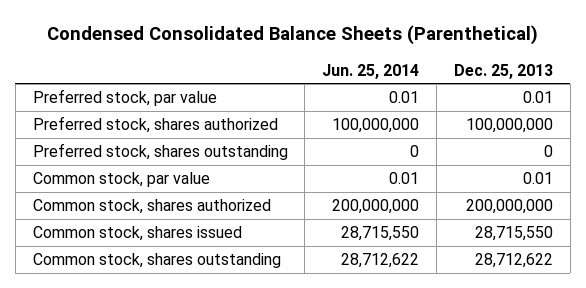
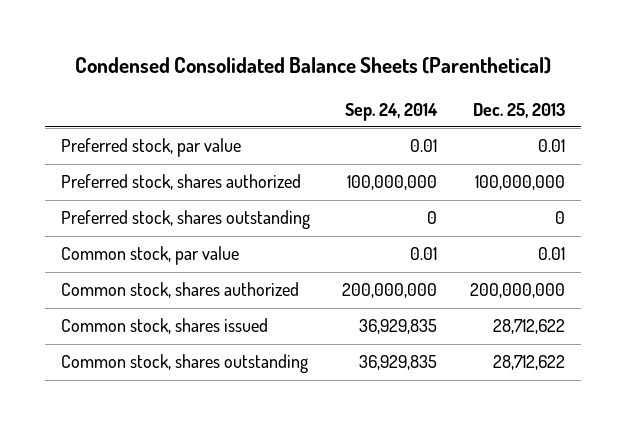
- | Jun. 25, 2014 | Dec. 25, 2013
+ | Sep. 24, 2014 | Dec. 25, 2013
- Common stock, shares issued | 28,715,550 | 28,715,550
+ Common stock, shares issued | 36,929,835 | 28,712,622

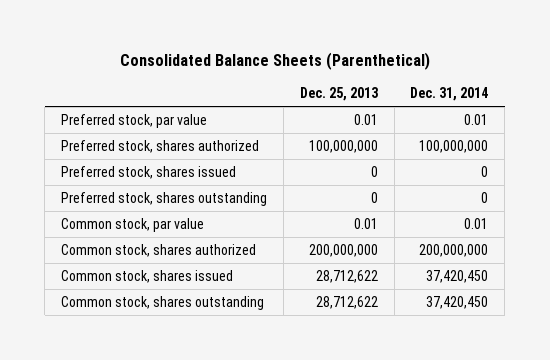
- Condensed Consolidated Balance Sheets (Parenthetical)
+ Consolidated Balance Sheets (Parenthetical)
- | Sep. 24, 2014 | Dec. 25, 2013
+ | Dec. 25, 2013 | Dec. 31, 2014
+ Preferred stock, shares issued | 0 | 0

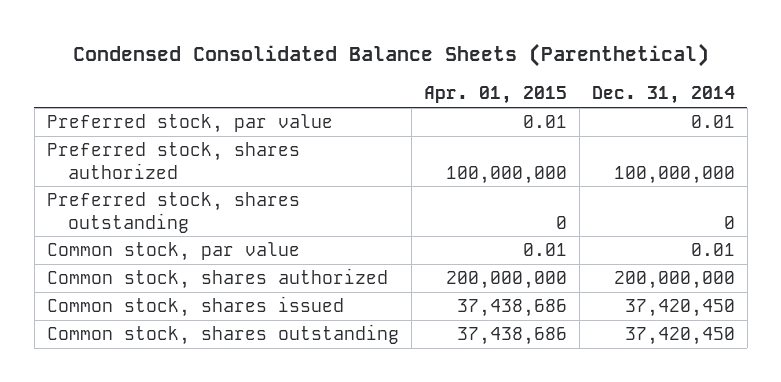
- Consolidated Balance Sheets (Parenthetical)
+ Condensed Consolidated Balance Sheets (Parenthetical)
- | Dec. 25, 2013 | Dec. 31, 2014
+ | Apr. 01, 2015 | Dec. 31, 2014
- Preferred stock, shares issued | 0 | 0

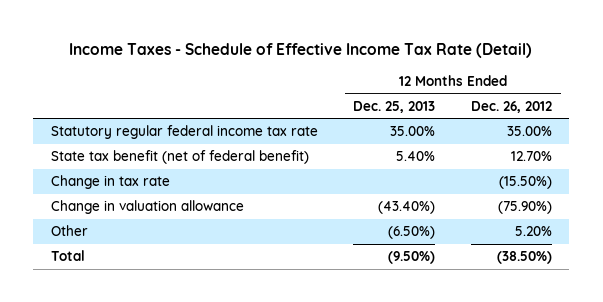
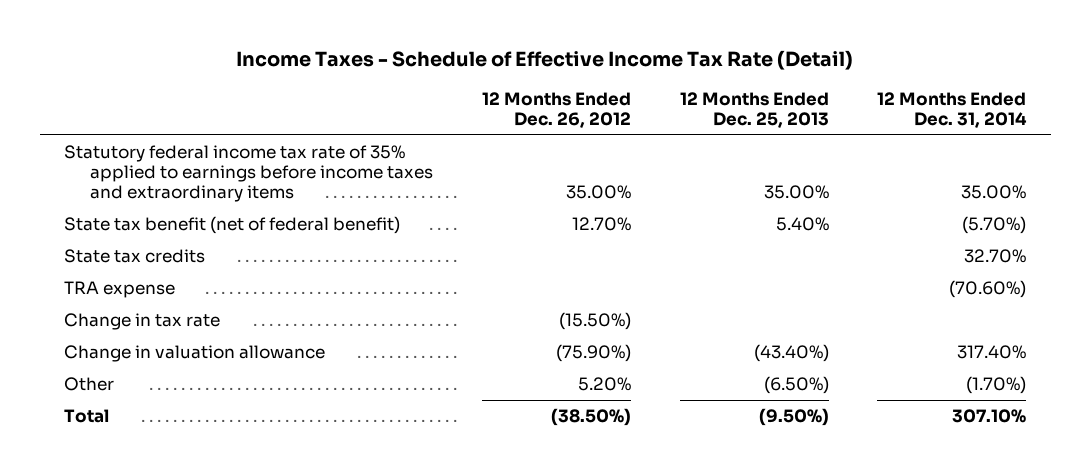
- | 12 Months Ended Dec. 25, 2013 | 12 Months Ended Dec. 26, 2012
+ | 12 Months Ended Dec. 26, 2012 | 12 Months Ended Dec. 25, 2013 | 12 Months Ended Dec. 31, 2014
- Statutory regular federal income tax rate | 35.00% | 35.00%
+ Statutory federal income tax rate of 35% applied to earnings before income taxes and extraordinary items | 35.00% | 35.00% | 35.00%
+ State tax credits | | | 32.70%
+ TRA expense | | | (70.60%)

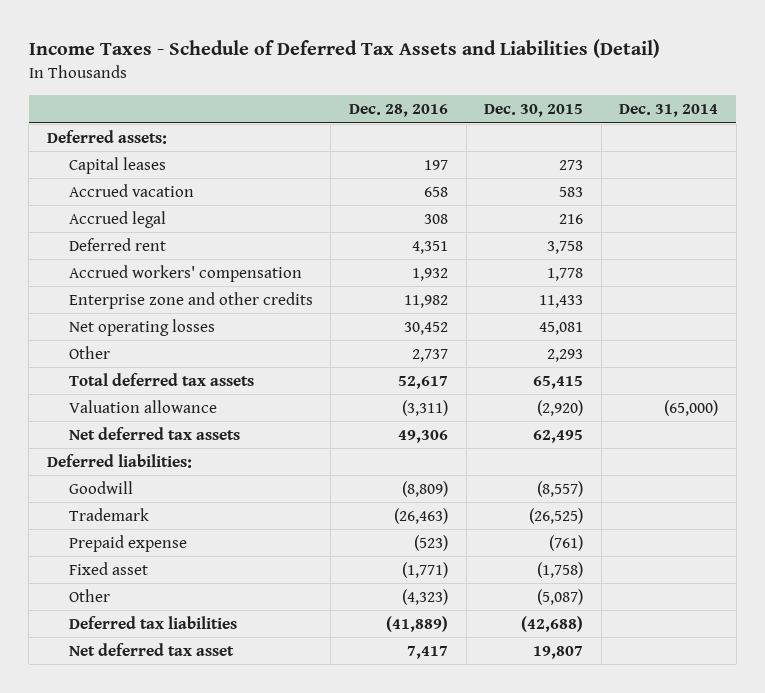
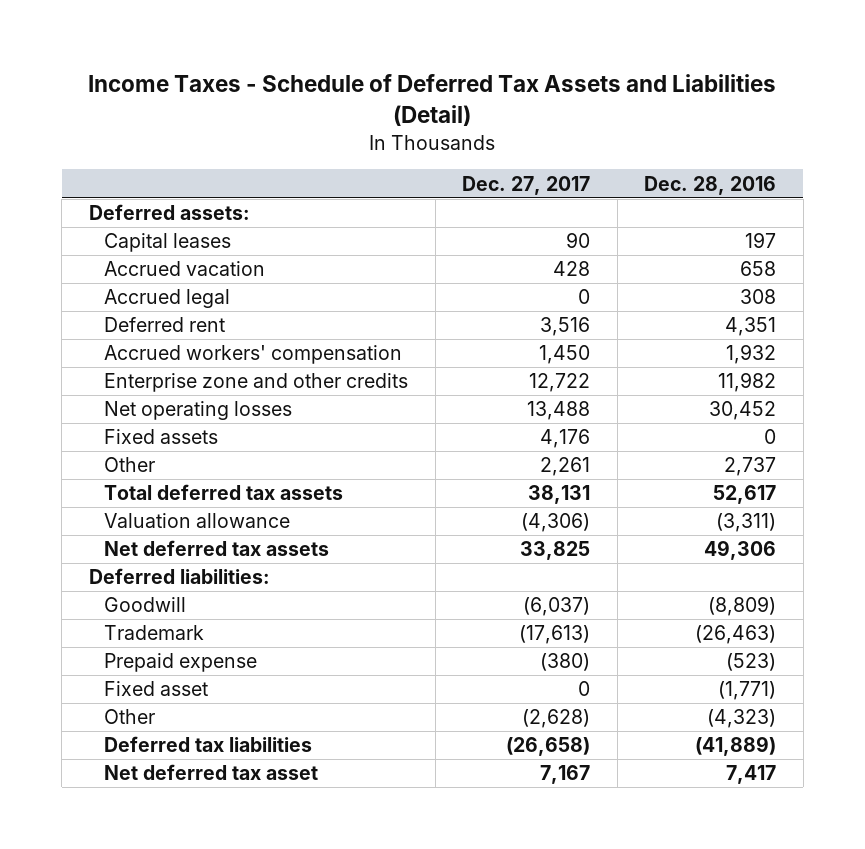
- | Dec. 28, 2016 | Dec. 30, 2015 | Dec. 31, 2014
+ | Dec. 27, 2017 | Dec. 28, 2016
+ Fixed assets | 4,176 | 0

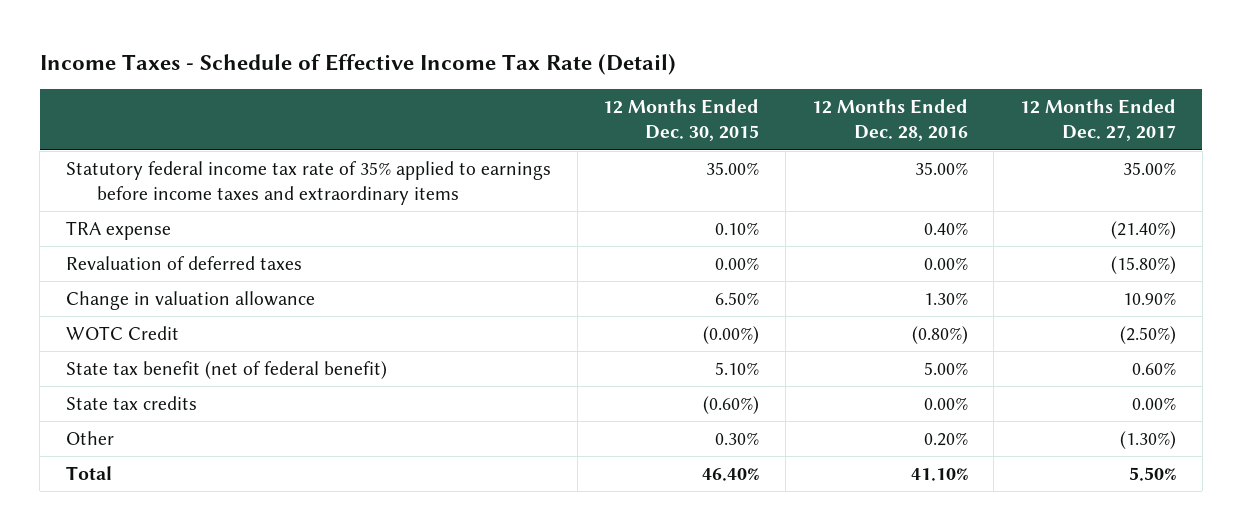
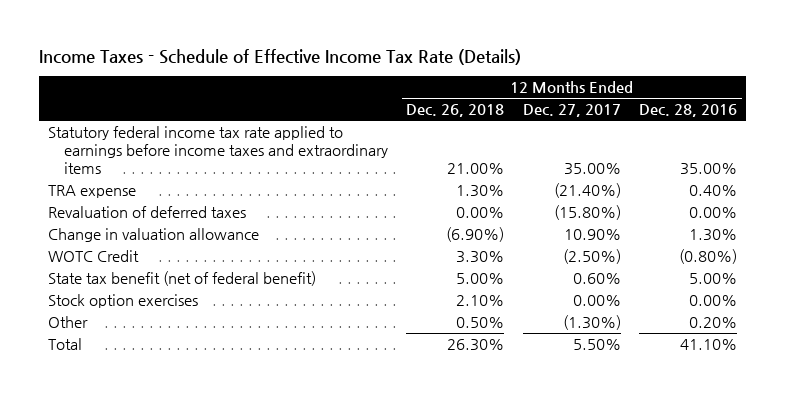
- Income Taxes - Schedule of Effective Income Tax Rate (Detail)
+ Income Taxes - Schedule of Effective Income Tax Rate (Details)
- | 12 Months Ended Dec. 30, 2015 | 12 Months Ended Dec. 28, 2016 | 12 Months Ended Dec. 27, 2017
+ | 12 Months Ended Dec. 26, 2018 | 12 Months Ended Dec. 27, 2017 | 12 Months Ended Dec. 28, 2016
- Statutory federal income tax rate of 35% applied to earnings before income taxes and extraordinary items | 35.00% | 35.00% | 35.00%
+ Statutory federal income tax rate applied to earnings before income taxes and extraordinary items | 21.00% | 35.00% | 35.00%
- State tax credits | (0.60%) | 0.00% | 0.00%
+ Stock option exercises | 2.10% | 0.00% | 0.00%

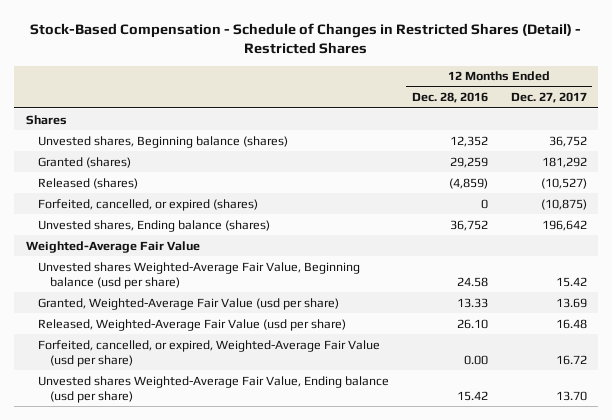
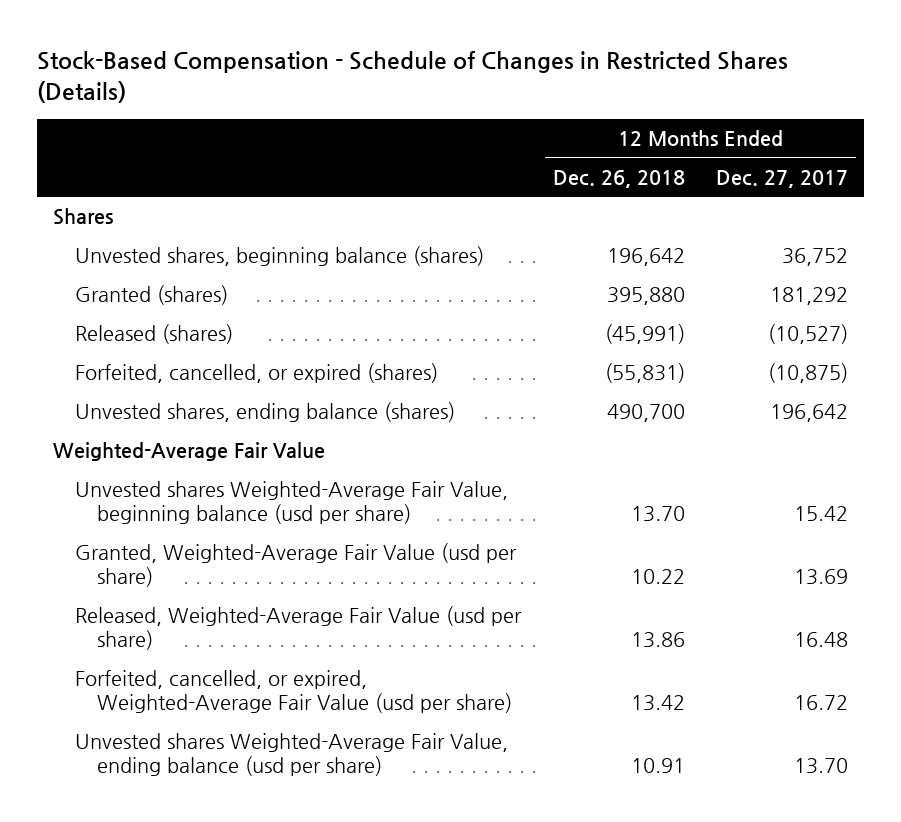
- Stock-Based Compensation - Schedule of Changes in Restricted Shares (Detail) - Restricted Shares
+ Stock-Based Compensation - Schedule of Changes in Restricted Shares (Details)
- | 12 Months Ended Dec. 28, 2016 | 12 Months Ended Dec. 27, 2017
+ | 12 Months Ended Dec. 26, 2018 | 12 Months Ended Dec. 27, 2017
- Unvested shares, Beginning balance (shares) | 12,352 | 36,752
+ Unvested shares, beginning balance (shares) | 196,642 | 36,752
- Unvested shares, Ending balance (shares) | 36,752 | 196,642
+ Unvested shares, ending balance (shares) | 490,700 | 196,642
- Unvested shares Weighted-Average Fair Value, Beginning balance (usd per share) | 24.58 | 15.42
+ Unvested shares Weighted-Average Fair Value, beginning balance (usd per share) | 13.70 | 15.42
- Unvested shares Weighted-Average Fair Value, Ending balance (usd per share) | 15.42 | 13.70
+ Unvested shares Weighted-Average Fair Value, ending balance (usd per share) | 10.91 | 13.70

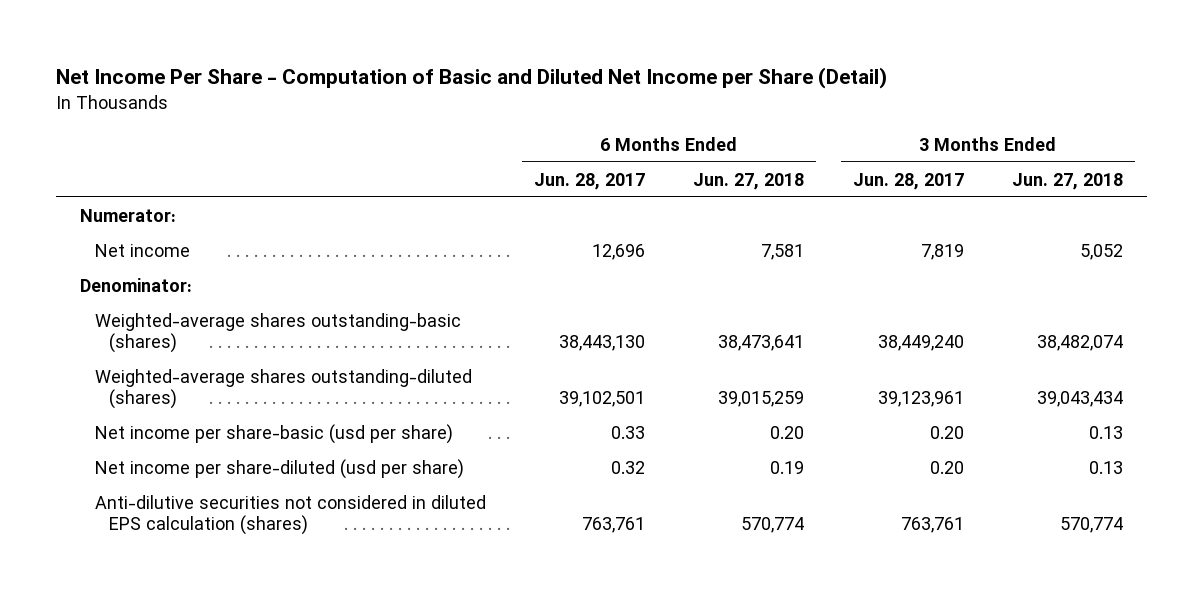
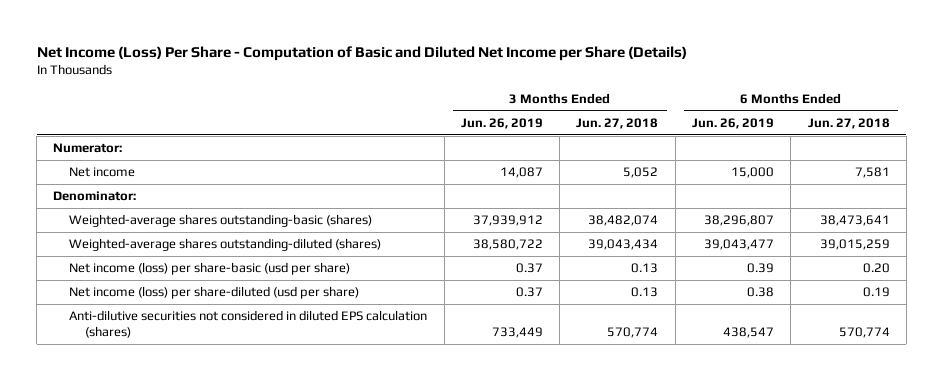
- Net Income Per Share - Computation of Basic and Diluted Net Income per Share (Detail)
+ Net Income (Loss) Per Share - Computation of Basic and Diluted Net Income per Share (Details)
- | 6 Months Ended Jun. 28, 2017 | 6 Months Ended Jun. 27, 2018 | 3 Months Ended Jun. 28, 2017 | 3 Months Ended Jun. 27, 2018
+ | 3 Months Ended Jun. 26, 2019 | 3 Months Ended Jun. 27, 2018 | 6 Months Ended Jun. 26, 2019 | 6 Months Ended Jun. 27, 2018
- Net income per share-basic (usd per share) | 0.33 | 0.20 | 0.20 | 0.13
- Net income per share-diluted (usd per share) | 0.32 | 0.19 | 0.20 | 0.13
+ Net income (loss) per share-basic (usd per share) | 0.37 | 0.13 | 0.39 | 0.20
+ Net income (loss) per share-diluted (usd per share) | 0.37 | 0.13 | 0.38 | 0.19

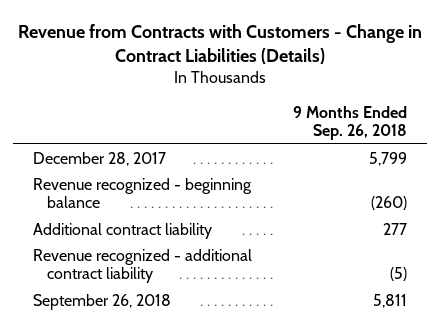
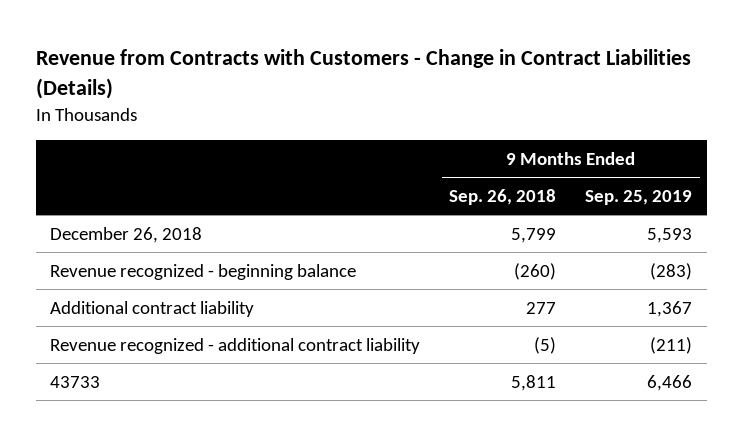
- | 9 Months Ended Sep. 26, 2018
+ | 9 Months Ended Sep. 26, 2018 | 9 Months Ended Sep. 25, 2019
- December 28, 2017 | 5,799
+ December 26, 2018 | 5,799 | 5,593
- September 26, 2018 | 5,811
+ 43733 | 5,811 | 6,466

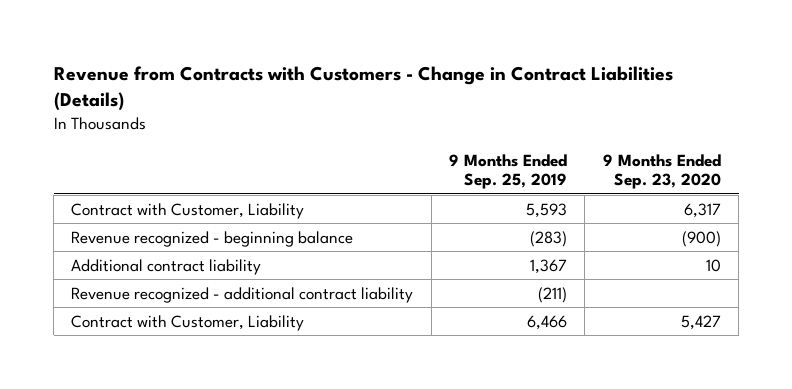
- | 9 Months Ended Sep. 26, 2018 | 9 Months Ended Sep. 25, 2019
+ | 9 Months Ended Sep. 25, 2019 | 9 Months Ended Sep. 23, 2020
- December 26, 2018 | 5,799 | 5,593
+ Contract with Customer, Liability | 5,593 | 6,317
- 43733 | 5,811 | 6,466
+ Contract with Customer, Liability | 6,466 | 5,427

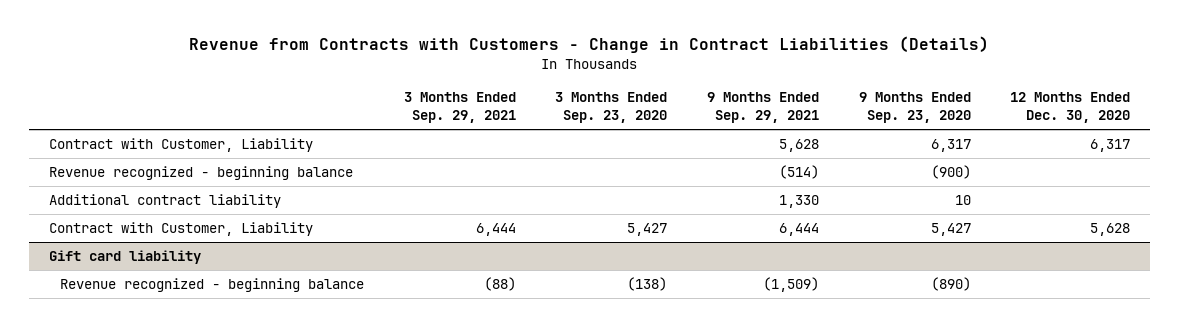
- | 9 Months Ended Sep. 25, 2019 | 9 Months Ended Sep. 23, 2020
+ | 3 Months Ended Sep. 29, 2021 | 3 Months Ended Sep. 23, 2020 | 9 Months Ended Sep. 29, 2021 | 9 Months Ended Sep. 23, 2020 | 12 Months Ended Dec. 30, 2020
- Revenue recognized - additional contract liability | (211) |
+ Gift card liability
+ Revenue recognized - beginning balance | (88) | (138) | (1,509) | (890) |

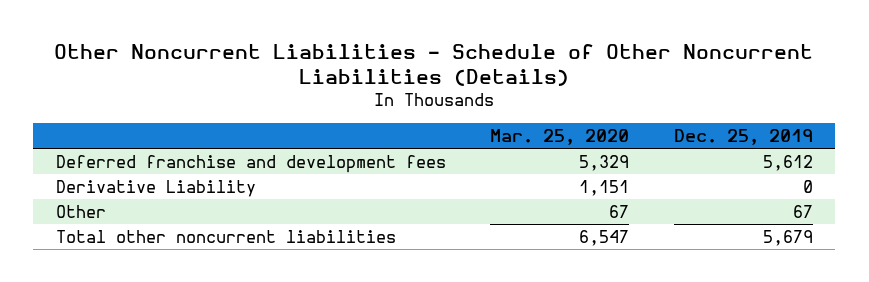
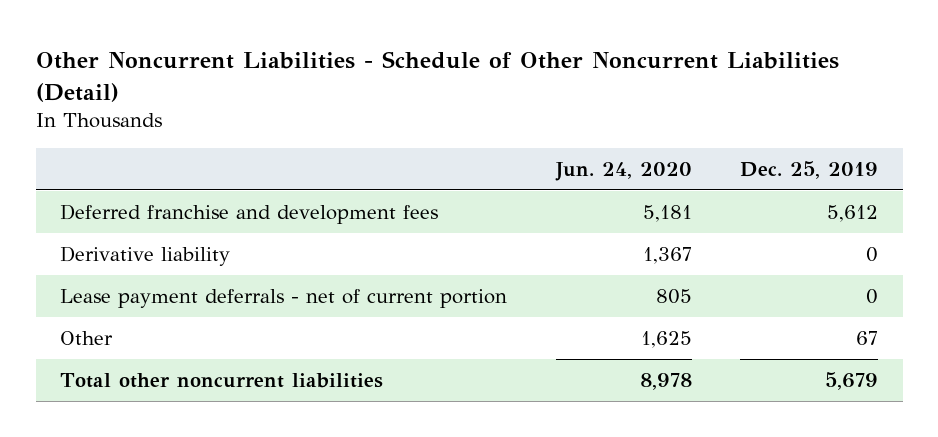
- Other Noncurrent Liabilities - Schedule of Other Noncurrent Liabilities (Details)
+ Other Noncurrent Liabilities - Schedule of Other Noncurrent Liabilities (Detail)
- | Mar. 25, 2020 | Dec. 25, 2019
+ | Jun. 24, 2020 | Dec. 25, 2019
- Derivative Liability | 1,151 | 0
+ Derivative liability | 1,367 | 0
+ Lease payment deferrals - net of current portion | 805 | 0

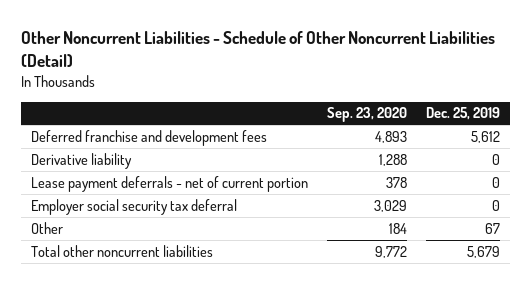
- | Jun. 24, 2020 | Dec. 25, 2019
+ | Sep. 23, 2020 | Dec. 25, 2019
+ Employer social security tax deferral | 3,029 | 0

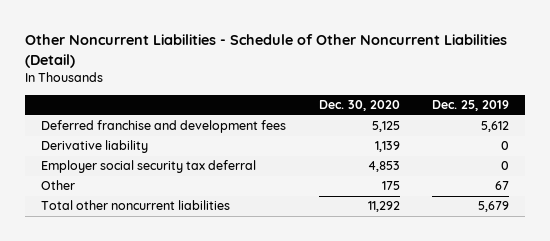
- | Sep. 23, 2020 | Dec. 25, 2019
+ | Dec. 30, 2020 | Dec. 25, 2019
- Lease payment deferrals - net of current portion | 378 | 0

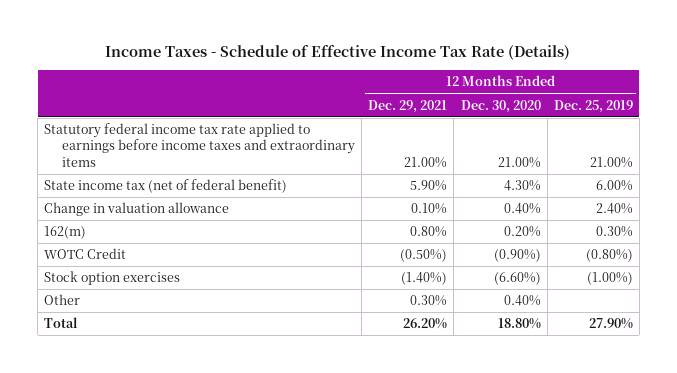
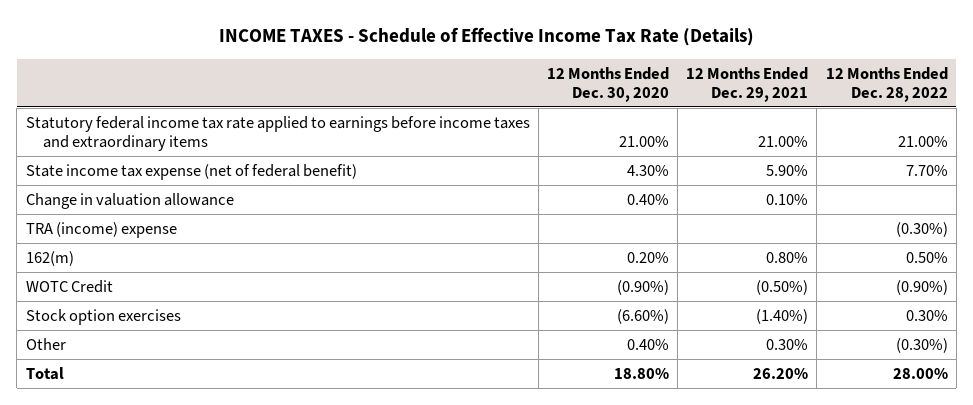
- Income Taxes - Schedule of Effective Income Tax Rate (Details)
+ INCOME TAXES - Schedule of Effective Income Tax Rate (Details)
- | 12 Months Ended Dec. 29, 2021 | 12 Months Ended Dec. 30, 2020 | 12 Months Ended Dec. 25, 2019
+ | 12 Months Ended Dec. 30, 2020 | 12 Months Ended Dec. 29, 2021 | 12 Months Ended Dec. 28, 2022
- State income tax (net of federal benefit) | 5.90% | 4.30% | 6.00%
+ State income tax expense (net of federal benefit) | 4.30% | 5.90% | 7.70%
+ TRA (income) expense | | | (0.30%)

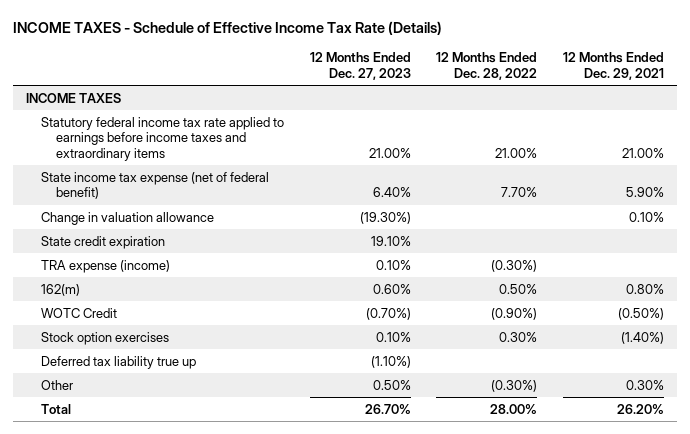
- | 12 Months Ended Dec. 30, 2020 | 12 Months Ended Dec. 29, 2021 | 12 Months Ended Dec. 28, 2022
+ | 12 Months Ended Dec. 27, 2023 | 12 Months Ended Dec. 28, 2022 | 12 Months Ended Dec. 29, 2021
+ INCOME TAXES
- TRA (income) expense | | | (0.30%)
+ State credit expiration | 19.10% | |
+ TRA expense (income) | 0.10% | (0.30%) |
+ Deferred tax liability true up | (1.10%) | |

